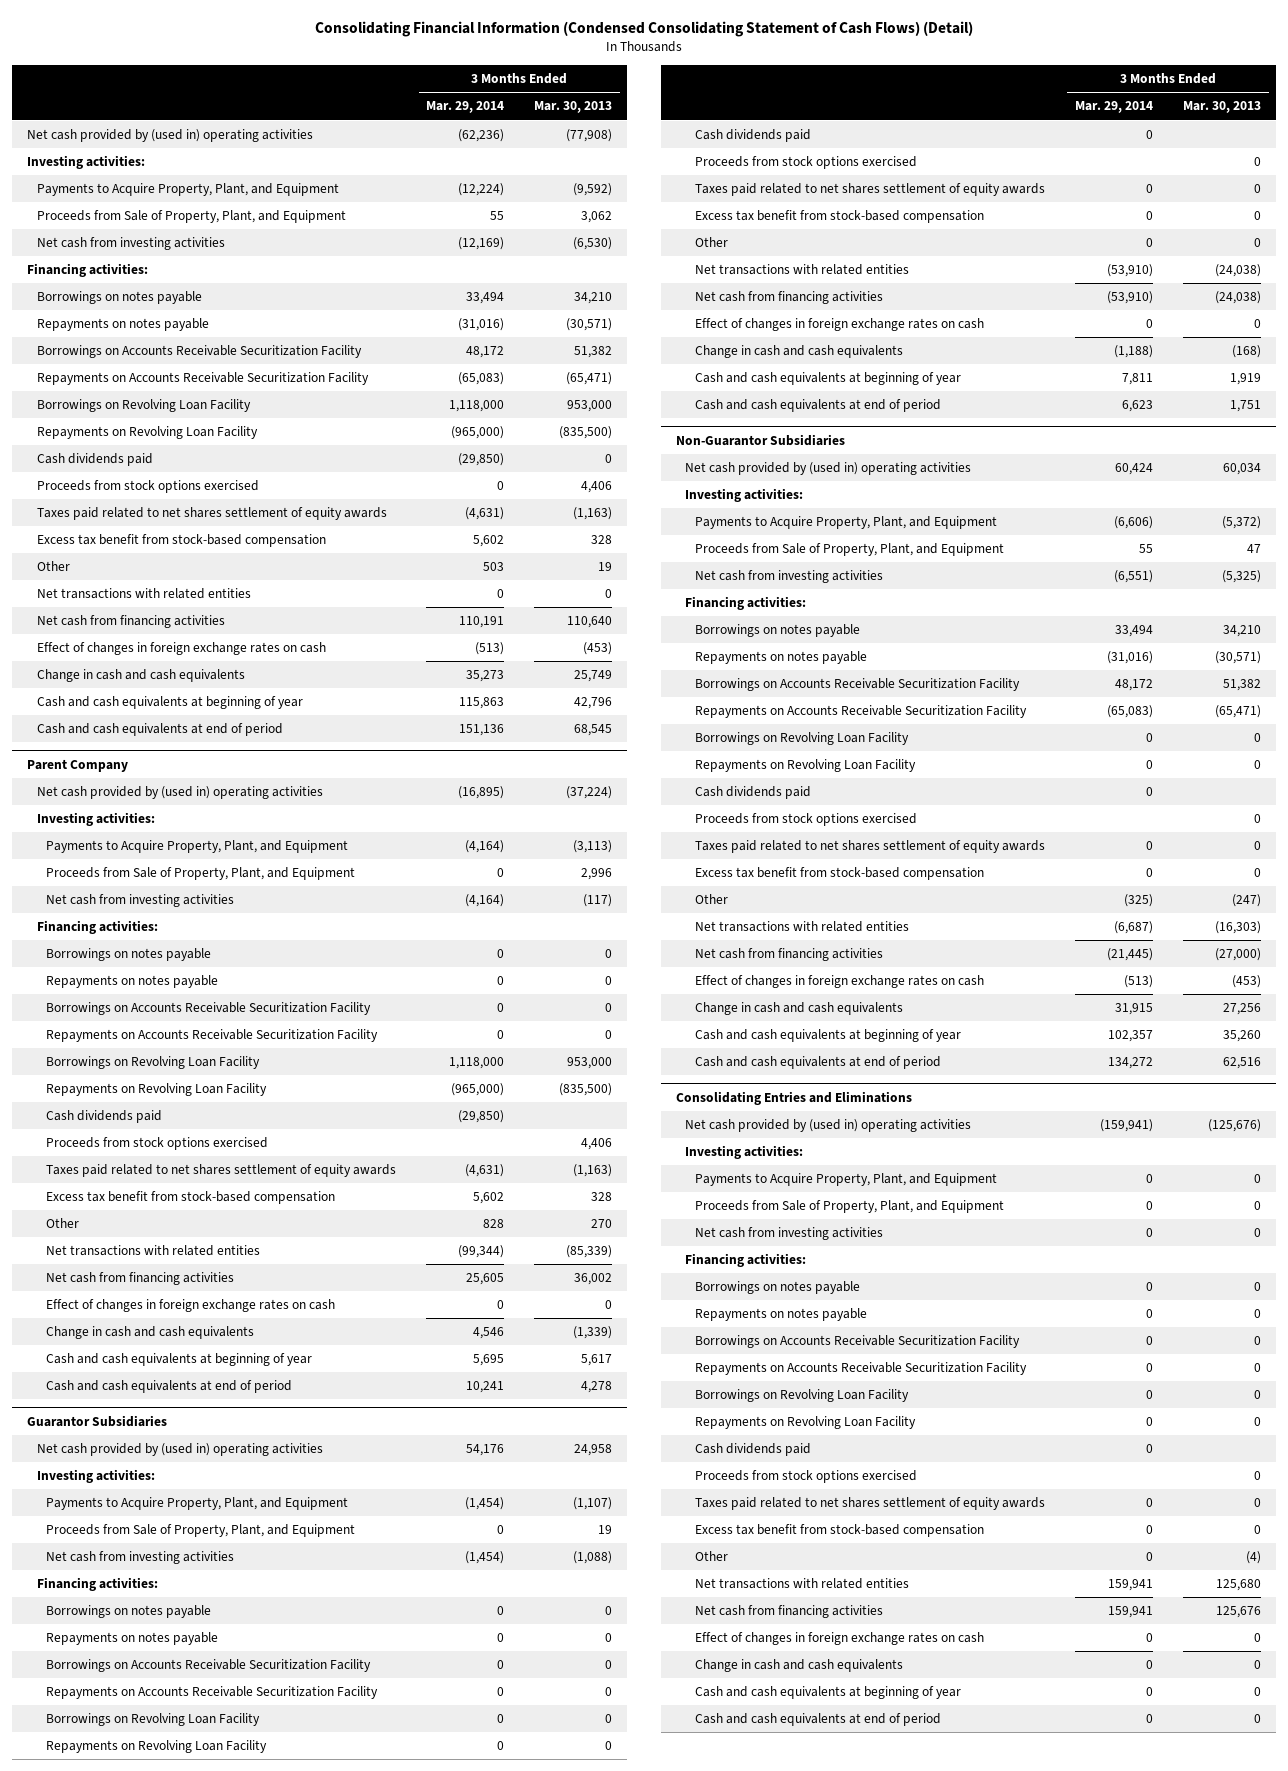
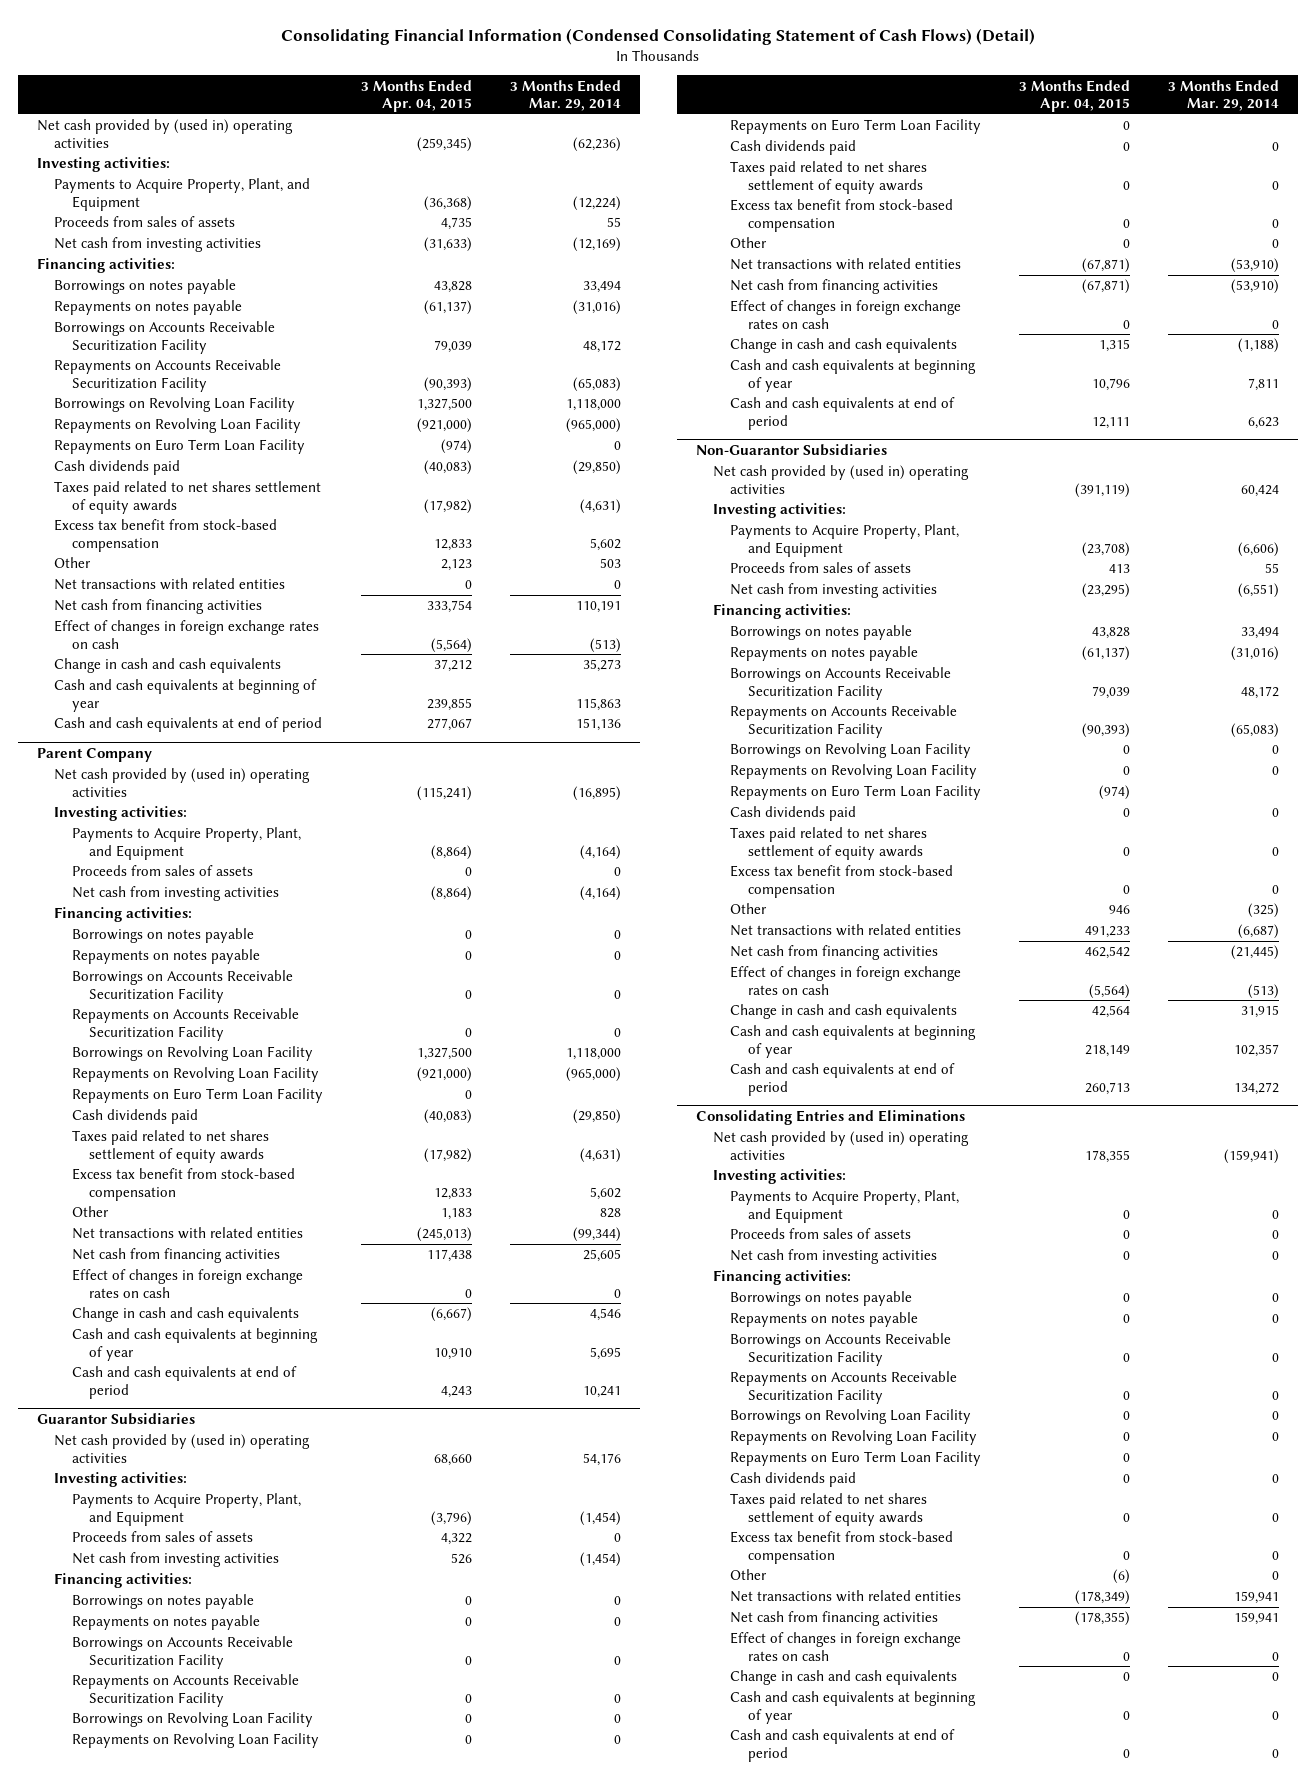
- | 3 Months Ended Mar. 29, 2014 | 3 Months Ended Mar. 30, 2013
+ | 3 Months Ended Apr. 04, 2015 | 3 Months Ended Mar. 29, 2014
- Proceeds from Sale of Property, Plant, and Equipment | 55 | 3,062
+ Proceeds from sales of assets | 4,735 | 55
+ Repayments on Euro Term Loan Facility | (974) | 0
- Proceeds from stock options exercised | 0 | 4,406
@ Parent Company
- Proceeds from Sale of Property, Plant, and Equipment | 0 | 2,996
+ Proceeds from sales of assets | 0 | 0
+ Repayments on Euro Term Loan Facility | 0 |
- Proceeds from stock options exercised | | 4,406
@ Guarantor Subsidiaries
- Proceeds from Sale of Property, Plant, and Equipment | 0 | 19
+ Proceeds from sales of assets | 4,322 | 0
+ Repayments on Euro Term Loan Facility | 0 |
- Proceeds from stock options exercised | | 0
@ Non-Guarantor Subsidiaries
- Proceeds from Sale of Property, Plant, and Equipment | 55 | 47
+ Proceeds from sales of assets | 413 | 55
+ Repayments on Euro Term Loan Facility | (974) |
- Proceeds from stock options exercised | | 0
@ Consolidating Entries and Eliminations
- Proceeds from Sale of Property, Plant, and Equipment | 0 | 0
+ Proceeds from sales of assets | 0 | 0
+ Repayments on Euro Term Loan Facility | 0 |
- Proceeds from stock options exercised | | 0

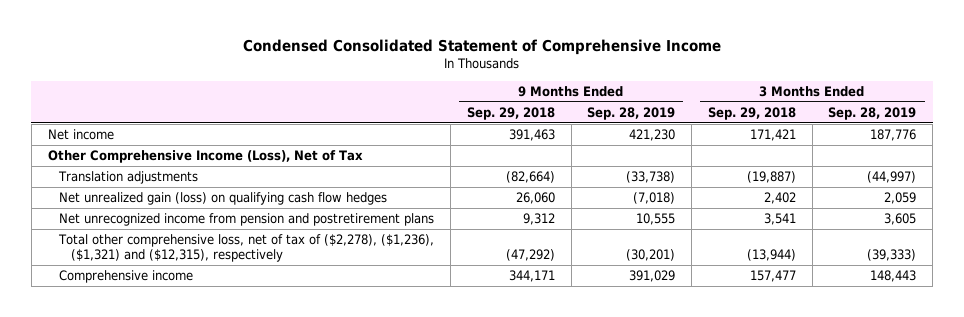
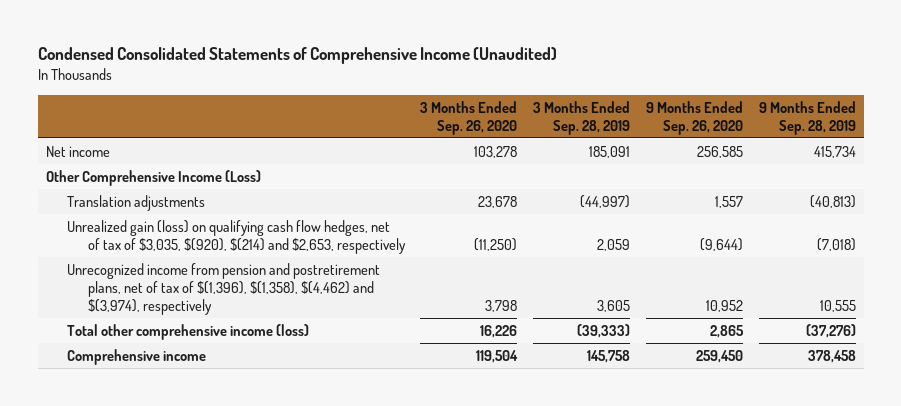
- Condensed Consolidated Statement of Comprehensive Income
+ Condensed Consolidated Statements of Comprehensive Income (Unaudited)
- | 9 Months Ended Sep. 29, 2018 | 9 Months Ended Sep. 28, 2019 | 3 Months Ended Sep. 29, 2018 | 3 Months Ended Sep. 28, 2019
+ | 3 Months Ended Sep. 26, 2020 | 3 Months Ended Sep. 28, 2019 | 9 Months Ended Sep. 26, 2020 | 9 Months Ended Sep. 28, 2019
- Net income | 391,463 | 421,230 | 171,421 | 187,776
- Other Comprehensive Income (Loss), Net of Tax
- Translation adjustments | (82,664) | (33,738) | (19,887) | (44,997)
- Net unrealized gain (loss) on qualifying cash flow hedges | 26,060 | (7,018) | 2,402 | 2,059
- Net unrecognized income from pension and postretirement plans | 9,312 | 10,555 | 3,541 | 3,605
- Total other comprehensive loss, net of tax of ($2,278), ($1,236), ($1,321) and ($12,315), respectively | (47,292) | (30,201) | (13,944) | (39,333)
- Comprehensive income | 344,171 | 391,029 | 157,477 | 148,443
+ Net income | 103,278 | 185,091 | 256,585 | 415,734
+ Other Comprehensive Income (Loss)
+ Translation adjustments | 23,678 | (44,997) | 1,557 | (40,813)
+ Unrealized gain (loss) on qualifying cash flow hedges, net of tax of $3,035, $(920), $(214) and $2,653, respectively | (11,250) | 2,059 | (9,644) | (7,018)
+ Unrecognized income from pension and postretirement plans, net of tax of $(1,396), $(1,358), $(4,462) and $(3,974), respectively | 3,798 | 3,605 | 10,952 | 10,555
+ Total other comprehensive income (loss) | 16,226 | (39,333) | 2,865 | (37,276)
+ Comprehensive income | 119,504 | 145,758 | 259,450 | 378,458

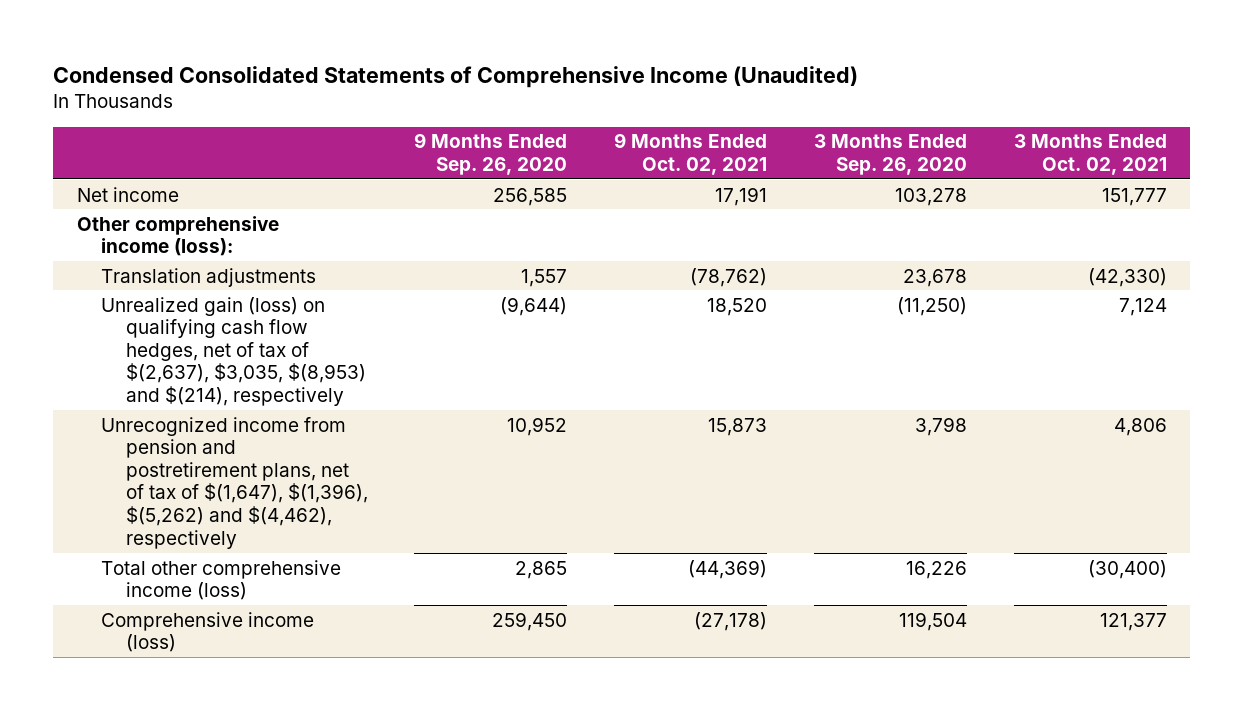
- | 3 Months Ended Sep. 26, 2020 | 3 Months Ended Sep. 28, 2019 | 9 Months Ended Sep. 26, 2020 | 9 Months Ended Sep. 28, 2019
+ | 9 Months Ended Sep. 26, 2020 | 9 Months Ended Oct. 02, 2021 | 3 Months Ended Sep. 26, 2020 | 3 Months Ended Oct. 02, 2021
- Other Comprehensive Income (Loss)
+ Other comprehensive income (loss):
- Unrealized gain (loss) on qualifying cash flow hedges, net of tax of $3,035, $(920), $(214) and $2,653, respectively | (11,250) | 2,059 | (9,644) | (7,018)
- Unrecognized income from pension and postretirement plans, net of tax of $(1,396), $(1,358), $(4,462) and $(3,974), respectively | 3,798 | 3,605 | 10,952 | 10,555
+ Unrealized gain (loss) on qualifying cash flow hedges, net of tax of $(2,637), $3,035, $(8,953) and $(214), respectively | (9,644) | 18,520 | (11,250) | 7,124
+ Unrecognized income from pension and postretirement plans, net of tax of $(1,647), $(1,396), $(5,262) and $(4,462), respectively | 10,952 | 15,873 | 3,798 | 4,806
- Comprehensive income | 119,504 | 145,758 | 259,450 | 378,458
+ Comprehensive income (loss) | 259,450 | (27,178) | 119,504 | 121,377

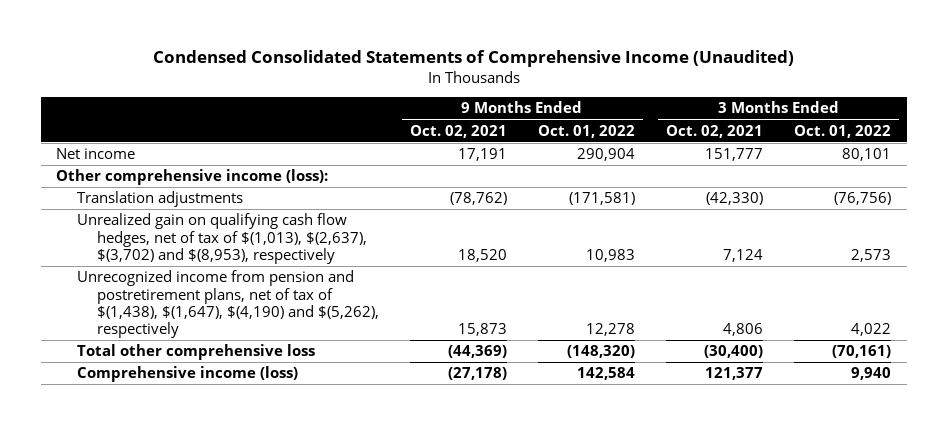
- | 9 Months Ended Sep. 26, 2020 | 9 Months Ended Oct. 02, 2021 | 3 Months Ended Sep. 26, 2020 | 3 Months Ended Oct. 02, 2021
+ | 9 Months Ended Oct. 02, 2021 | 9 Months Ended Oct. 01, 2022 | 3 Months Ended Oct. 02, 2021 | 3 Months Ended Oct. 01, 2022
- Unrealized gain (loss) on qualifying cash flow hedges, net of tax of $(2,637), $3,035, $(8,953) and $(214), respectively | (9,644) | 18,520 | (11,250) | 7,124
- Unrecognized income from pension and postretirement plans, net of tax of $(1,647), $(1,396), $(5,262) and $(4,462), respectively | 10,952 | 15,873 | 3,798 | 4,806
- Total other comprehensive income (loss) | 2,865 | (44,369) | 16,226 | (30,400)
+ Unrealized gain on qualifying cash flow hedges, net of tax of $(1,013), $(2,637), $(3,702) and $(8,953), respectively | 18,520 | 10,983 | 7,124 | 2,573
+ Unrecognized income from pension and postretirement plans, net of tax of $(1,438), $(1,647), $(4,190) and $(5,262), respectively | 15,873 | 12,278 | 4,806 | 4,022
+ Total other comprehensive loss | (44,369) | (148,320) | (30,400) | (70,161)

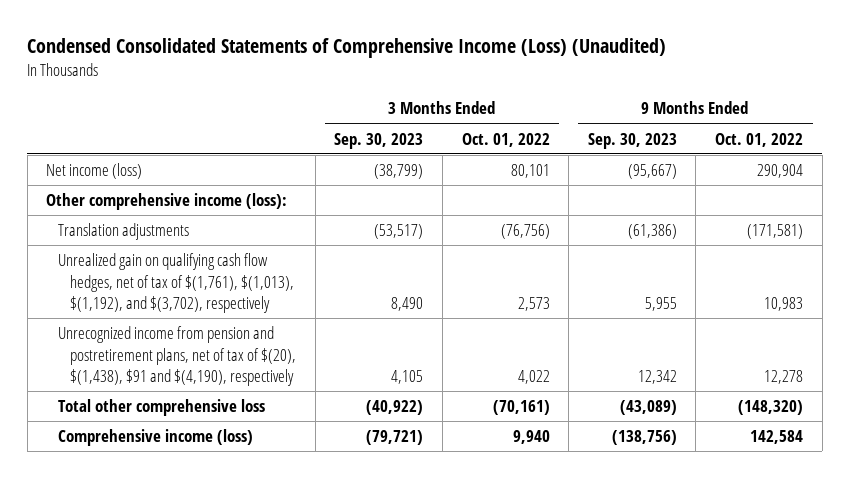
- Condensed Consolidated Statements of Comprehensive Income (Unaudited)
+ Condensed Consolidated Statements of Comprehensive Income (Loss) (Unaudited)
- | 9 Months Ended Oct. 02, 2021 | 9 Months Ended Oct. 01, 2022 | 3 Months Ended Oct. 02, 2021 | 3 Months Ended Oct. 01, 2022
+ | 3 Months Ended Sep. 30, 2023 | 3 Months Ended Oct. 01, 2022 | 9 Months Ended Sep. 30, 2023 | 9 Months Ended Oct. 01, 2022
- Net income | 17,191 | 290,904 | 151,777 | 80,101
+ Net income (loss) | (38,799) | 80,101 | (95,667) | 290,904
- Unrealized gain on qualifying cash flow hedges, net of tax of $(1,013), $(2,637), $(3,702) and $(8,953), respectively | 18,520 | 10,983 | 7,124 | 2,573
- Unrecognized income from pension and postretirement plans, net of tax of $(1,438), $(1,647), $(4,190) and $(5,262), respectively | 15,873 | 12,278 | 4,806 | 4,022
+ Unrealized gain on qualifying cash flow hedges, net of tax of $(1,761), $(1,013), $(1,192), and $(3,702), respectively | 8,490 | 2,573 | 5,955 | 10,983
+ Unrecognized income from pension and postretirement plans, net of tax of $(20), $(1,438), $91 and $(4,190), respectively | 4,105 | 4,022 | 12,342 | 12,278

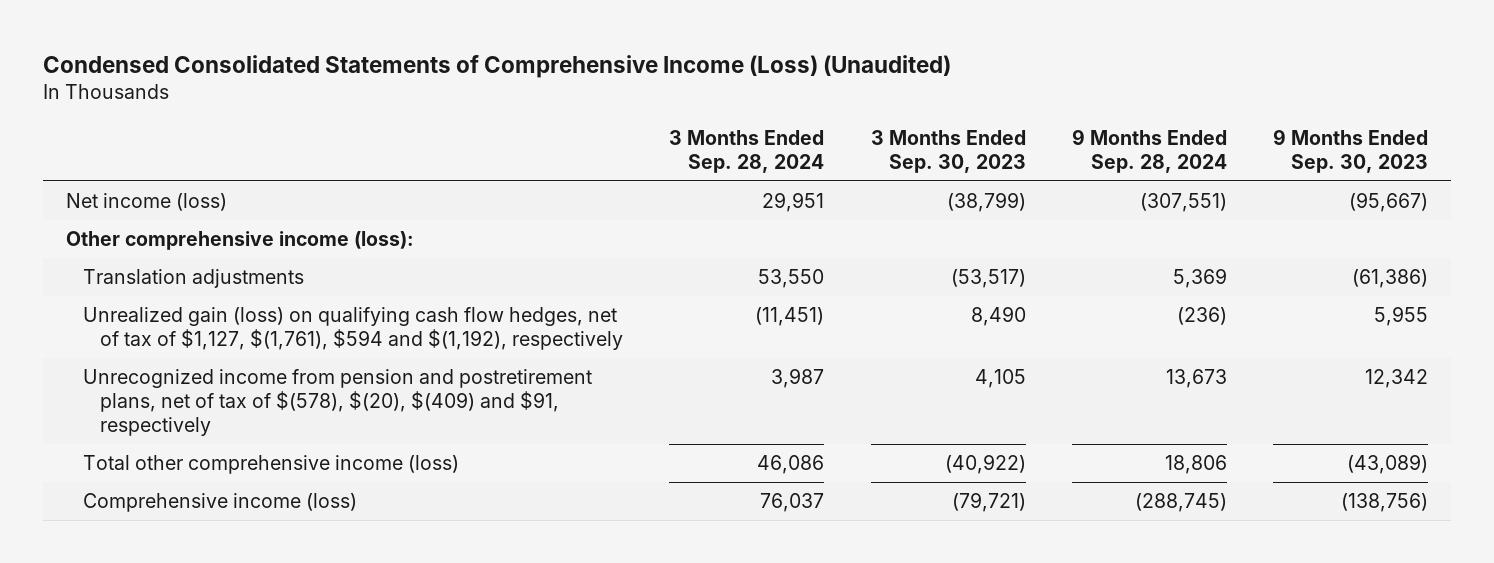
- | 3 Months Ended Sep. 30, 2023 | 3 Months Ended Oct. 01, 2022 | 9 Months Ended Sep. 30, 2023 | 9 Months Ended Oct. 01, 2022
+ | 3 Months Ended Sep. 28, 2024 | 3 Months Ended Sep. 30, 2023 | 9 Months Ended Sep. 28, 2024 | 9 Months Ended Sep. 30, 2023
- Unrealized gain on qualifying cash flow hedges, net of tax of $(1,761), $(1,013), $(1,192), and $(3,702), respectively | 8,490 | 2,573 | 5,955 | 10,983
- Unrecognized income from pension and postretirement plans, net of tax of $(20), $(1,438), $91 and $(4,190), respectively | 4,105 | 4,022 | 12,342 | 12,278
- Total other comprehensive loss | (40,922) | (70,161) | (43,089) | (148,320)
+ Unrealized gain (loss) on qualifying cash flow hedges, net of tax of $1,127, $(1,761), $594 and $(1,192), respectively | (11,451) | 8,490 | (236) | 5,955
+ Unrecognized income from pension and postretirement plans, net of tax of $(578), $(20), $(409) and $91, respectively | 3,987 | 4,105 | 13,673 | 12,342
+ Total other comprehensive income (loss) | 46,086 | (40,922) | 18,806 | (43,089)

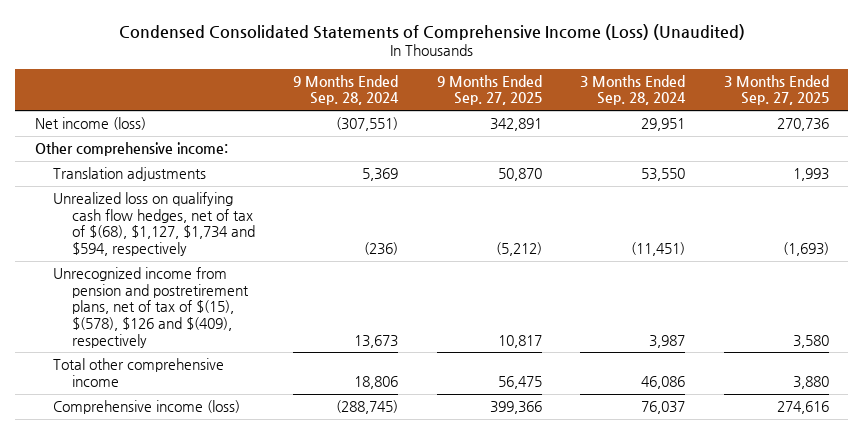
- | 3 Months Ended Sep. 28, 2024 | 3 Months Ended Sep. 30, 2023 | 9 Months Ended Sep. 28, 2024 | 9 Months Ended Sep. 30, 2023
+ | 9 Months Ended Sep. 28, 2024 | 9 Months Ended Sep. 27, 2025 | 3 Months Ended Sep. 28, 2024 | 3 Months Ended Sep. 27, 2025
- Other comprehensive income (loss):
+ Other comprehensive income:
- Unrealized gain (loss) on qualifying cash flow hedges, net of tax of $1,127, $(1,761), $594 and $(1,192), respectively | (11,451) | 8,490 | (236) | 5,955
- Unrecognized income from pension and postretirement plans, net of tax of $(578), $(20), $(409) and $91, respectively | 3,987 | 4,105 | 13,673 | 12,342
- Total other comprehensive income (loss) | 46,086 | (40,922) | 18,806 | (43,089)
+ Unrealized loss on qualifying cash flow hedges, net of tax of $(68), $1,127, $1,734 and $594, respectively | (236) | (5,212) | (11,451) | (1,693)
+ Unrecognized income from pension and postretirement plans, net of tax of $(15), $(578), $126 and $(409), respectively | 13,673 | 10,817 | 3,987 | 3,580
+ Total other comprehensive income | 18,806 | 56,475 | 46,086 | 3,880

